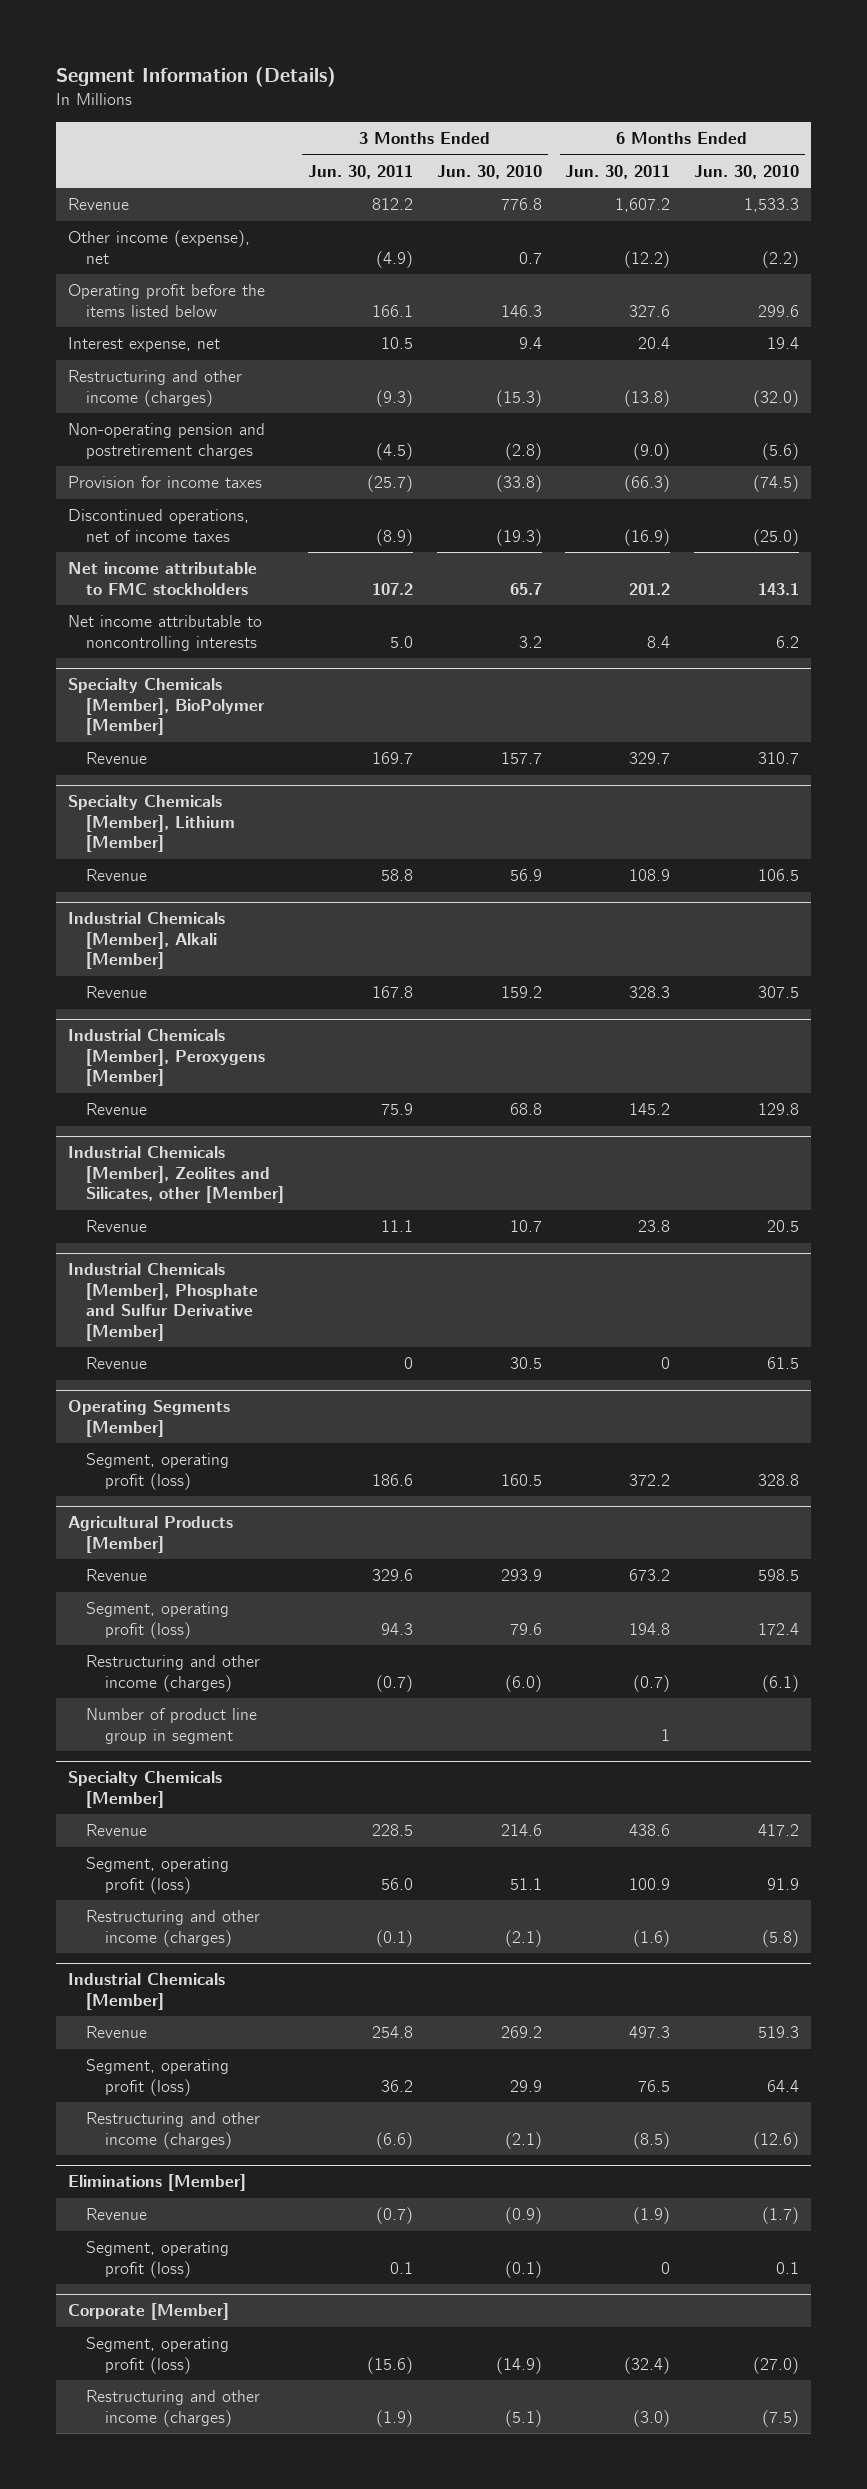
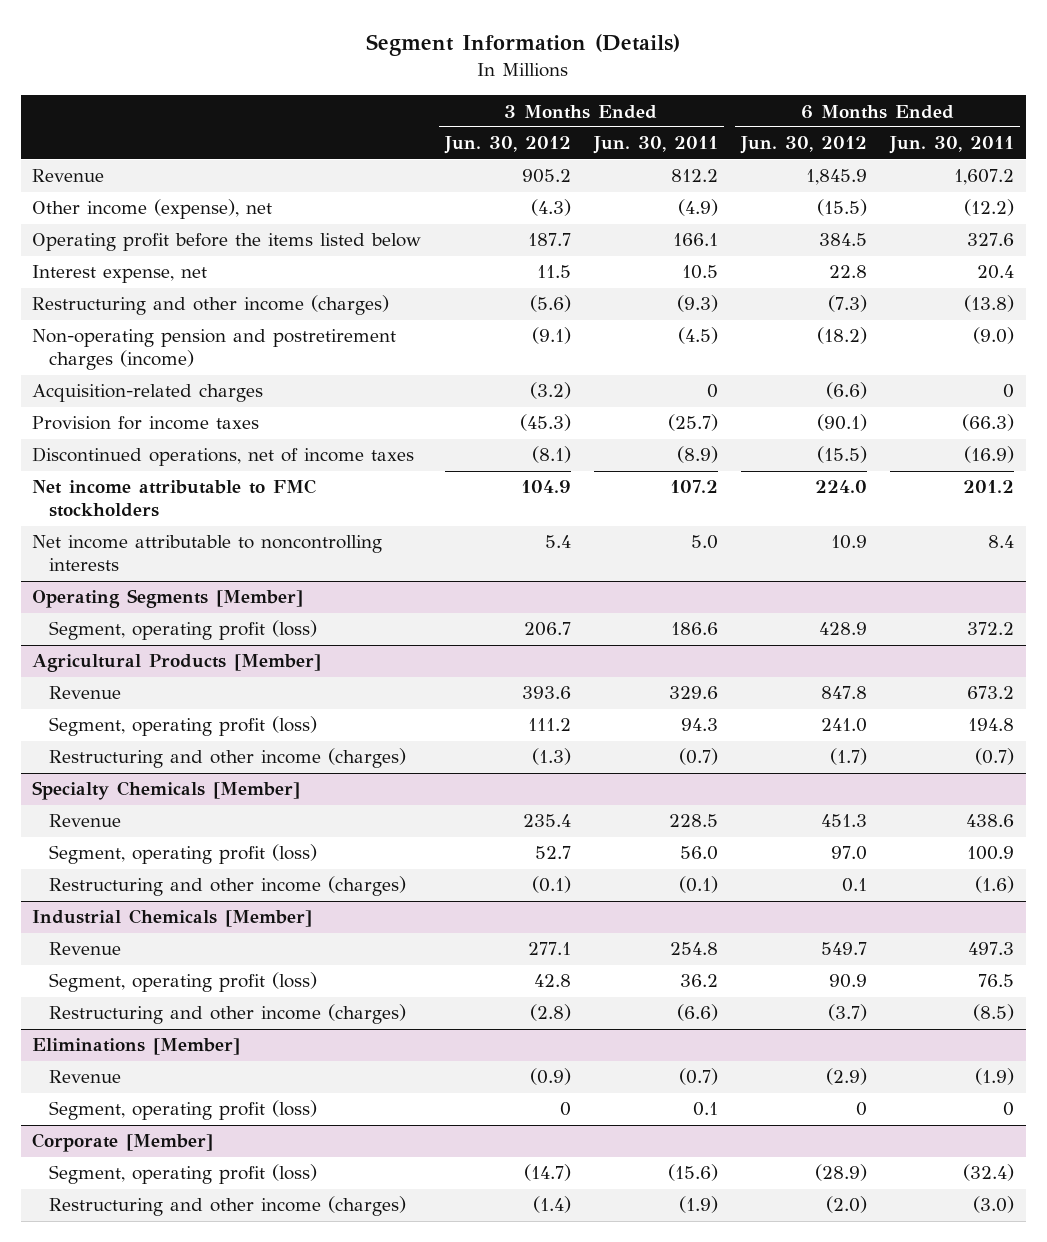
- | 3 Months Ended Jun. 30, 2011 | 3 Months Ended Jun. 30, 2010 | 6 Months Ended Jun. 30, 2011 | 6 Months Ended Jun. 30, 2010
+ | 3 Months Ended Jun. 30, 2012 | 3 Months Ended Jun. 30, 2011 | 6 Months Ended Jun. 30, 2012 | 6 Months Ended Jun. 30, 2011
- Non-operating pension and postretirement charges | (4.5) | (2.8) | (9.0) | (5.6)
+ Non-operating pension and postretirement charges (income) | (9.1) | (4.5) | (18.2) | (9.0)
+ Acquisition-related charges | (3.2) | 0 | (6.6) | 0
- Specialty Chemicals [Member], BioPolymer [Member]
- Revenue | 169.7 | 157.7 | 329.7 | 310.7
- Specialty Chemicals [Member], Lithium [Member]
- Revenue | 58.8 | 56.9 | 108.9 | 106.5
- Industrial Chemicals [Member], Alkali [Member]
- Revenue | 167.8 | 159.2 | 328.3 | 307.5
- Industrial Chemicals [Member], Peroxygens [Member]
- Revenue | 75.9 | 68.8 | 145.2 | 129.8
- Industrial Chemicals [Member], Zeolites and Silicates, other [Member]
- Revenue | 11.1 | 10.7 | 23.8 | 20.5
- Industrial Chemicals [Member], Phosphate and Sulfur Derivative [Member]
- Revenue | 0 | 30.5 | 0 | 61.5
@ Agricultural Products [Member]
- Number of product line group in segment | | | 1 |

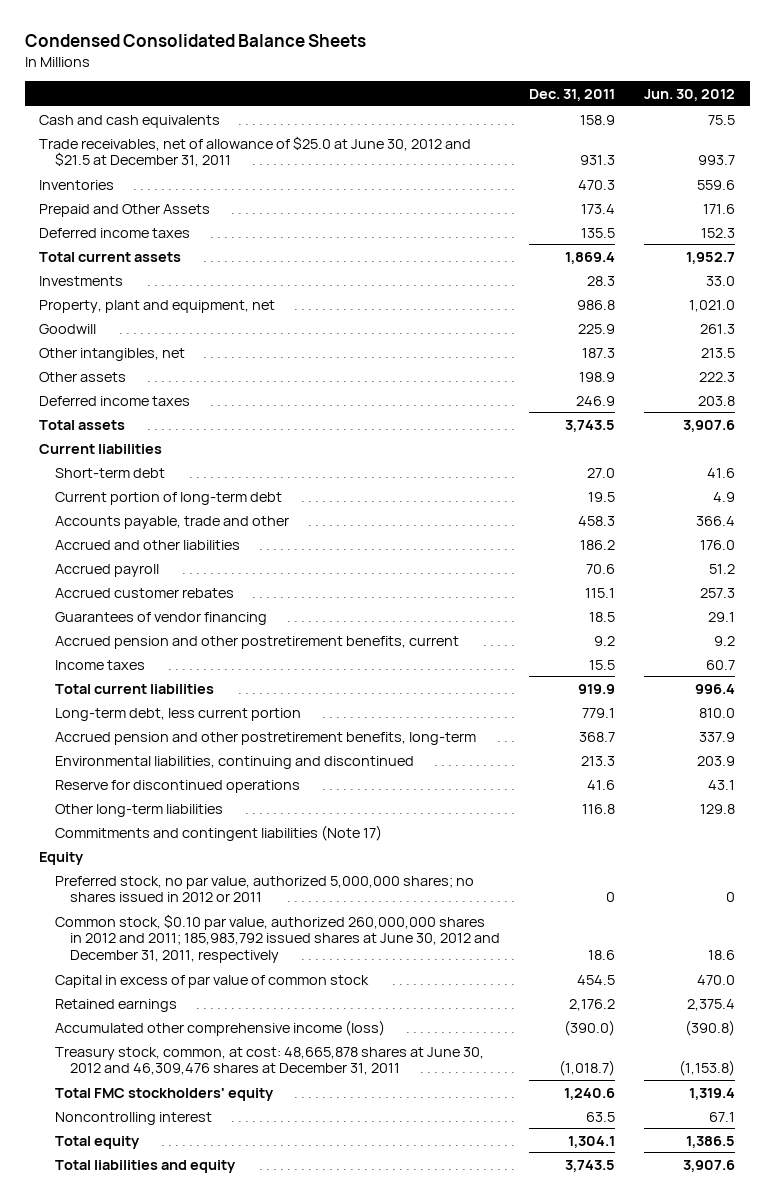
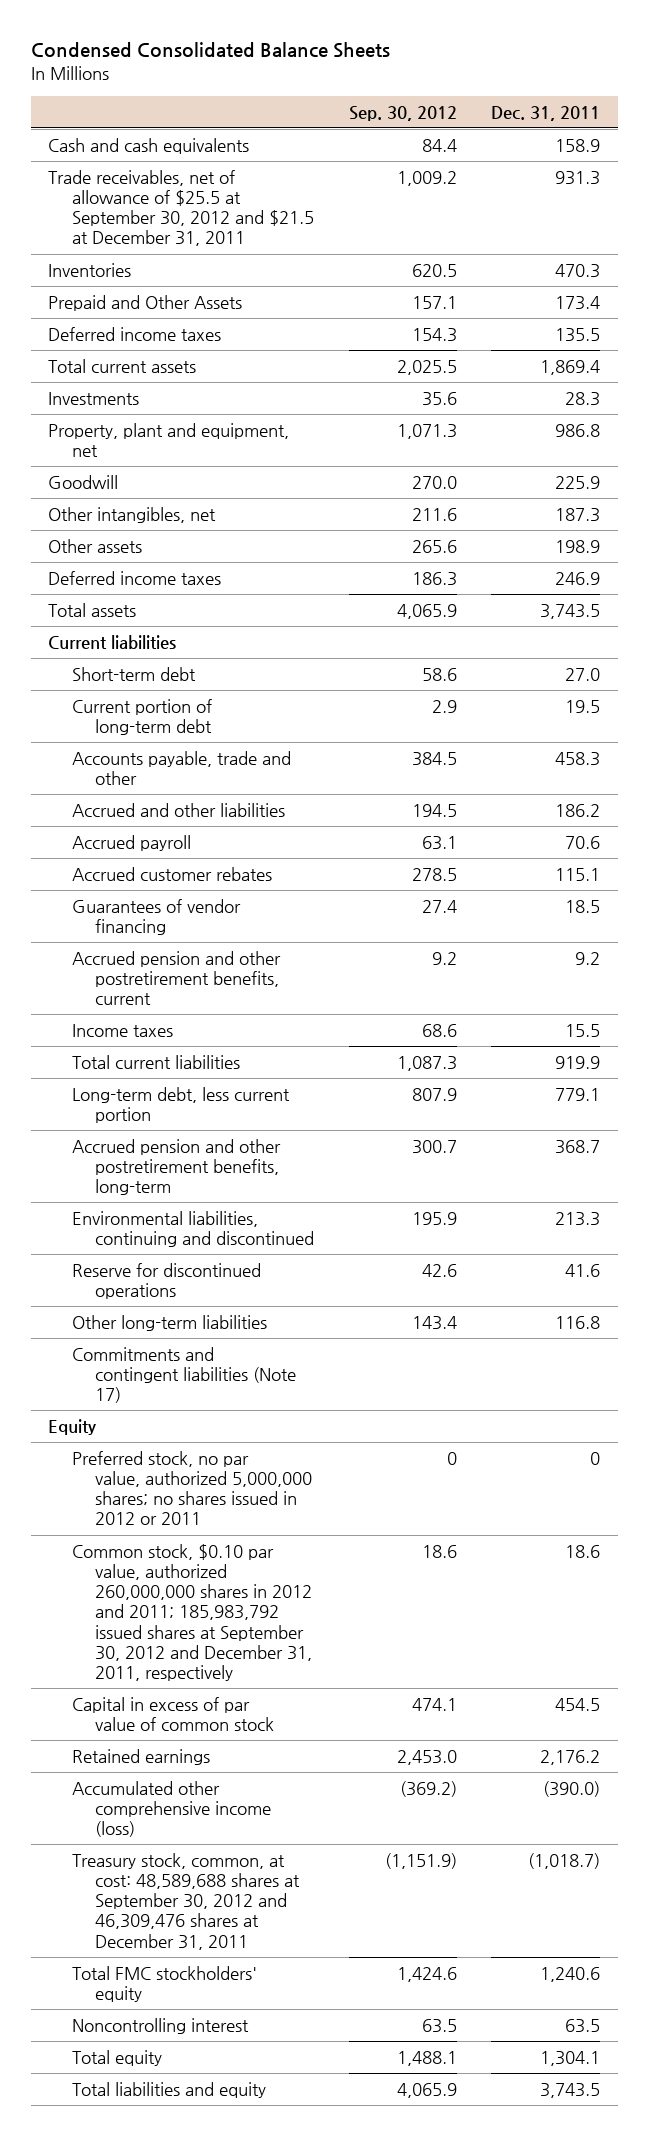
- | Dec. 31, 2011 | Jun. 30, 2012
+ | Sep. 30, 2012 | Dec. 31, 2011
- Trade receivables, net of allowance of $25.0 at June 30, 2012 and $21.5 at December 31, 2011 | 931.3 | 993.7
+ Trade receivables, net of allowance of $25.5 at September 30, 2012 and $21.5 at December 31, 2011 | 1,009.2 | 931.3
- Common stock, $0.10 par value, authorized 260,000,000 shares in 2012 and 2011; 185,983,792 issued shares at June 30, 2012 and December 31, 2011, respectively | 18.6 | 18.6
+ Common stock, $0.10 par value, authorized 260,000,000 shares in 2012 and 2011; 185,983,792 issued shares at September 30, 2012 and December 31, 2011, respectively | 18.6 | 18.6
- Treasury stock, common, at cost: 48,665,878 shares at June 30, 2012 and 46,309,476 shares at December 31, 2011 | (1,018.7) | (1,153.8)
+ Treasury stock, common, at cost: 48,589,688 shares at September 30, 2012 and 46,309,476 shares at December 31, 2011 | (1,151.9) | (1,018.7)

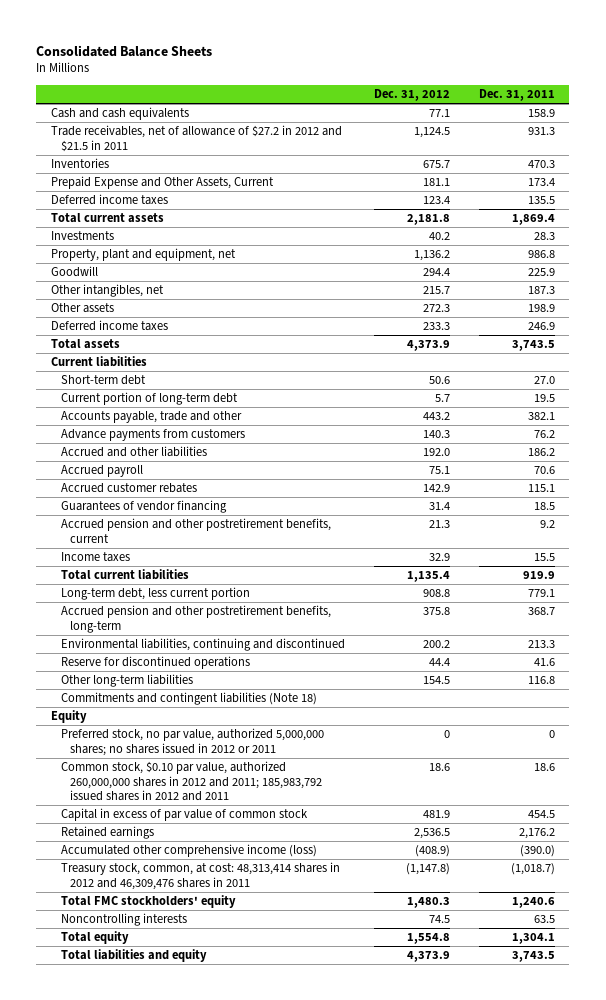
- Condensed Consolidated Balance Sheets
+ Consolidated Balance Sheets
- | Sep. 30, 2012 | Dec. 31, 2011
+ | Dec. 31, 2012 | Dec. 31, 2011
- Trade receivables, net of allowance of $25.5 at September 30, 2012 and $21.5 at December 31, 2011 | 1,009.2 | 931.3
+ Trade receivables, net of allowance of $27.2 in 2012 and $21.5 in 2011 | 1,124.5 | 931.3
- Prepaid and Other Assets | 157.1 | 173.4
+ Prepaid Expense and Other Assets, Current | 181.1 | 173.4
- Accounts payable, trade and other | 384.5 | 458.3
+ Accounts payable, trade and other | 443.2 | 382.1
+ Advance payments from customers | 140.3 | 76.2
- Commitments and contingent liabilities (Note 17)
+ Commitments and contingent liabilities (Note 18)
- Common stock, $0.10 par value, authorized 260,000,000 shares in 2012 and 2011; 185,983,792 issued shares at September 30, 2012 and December 31, 2011, respectively | 18.6 | 18.6
+ Common stock, $0.10 par value, authorized 260,000,000 shares in 2012 and 2011; 185,983,792 issued shares in 2012 and 2011 | 18.6 | 18.6
- Treasury stock, common, at cost: 48,589,688 shares at September 30, 2012 and 46,309,476 shares at December 31, 2011 | (1,151.9) | (1,018.7)
+ Treasury stock, common, at cost: 48,313,414 shares in 2012 and 46,309,476 shares in 2011 | (1,147.8) | (1,018.7)
- Noncontrolling interest | 63.5 | 63.5
+ Noncontrolling interests | 74.5 | 63.5

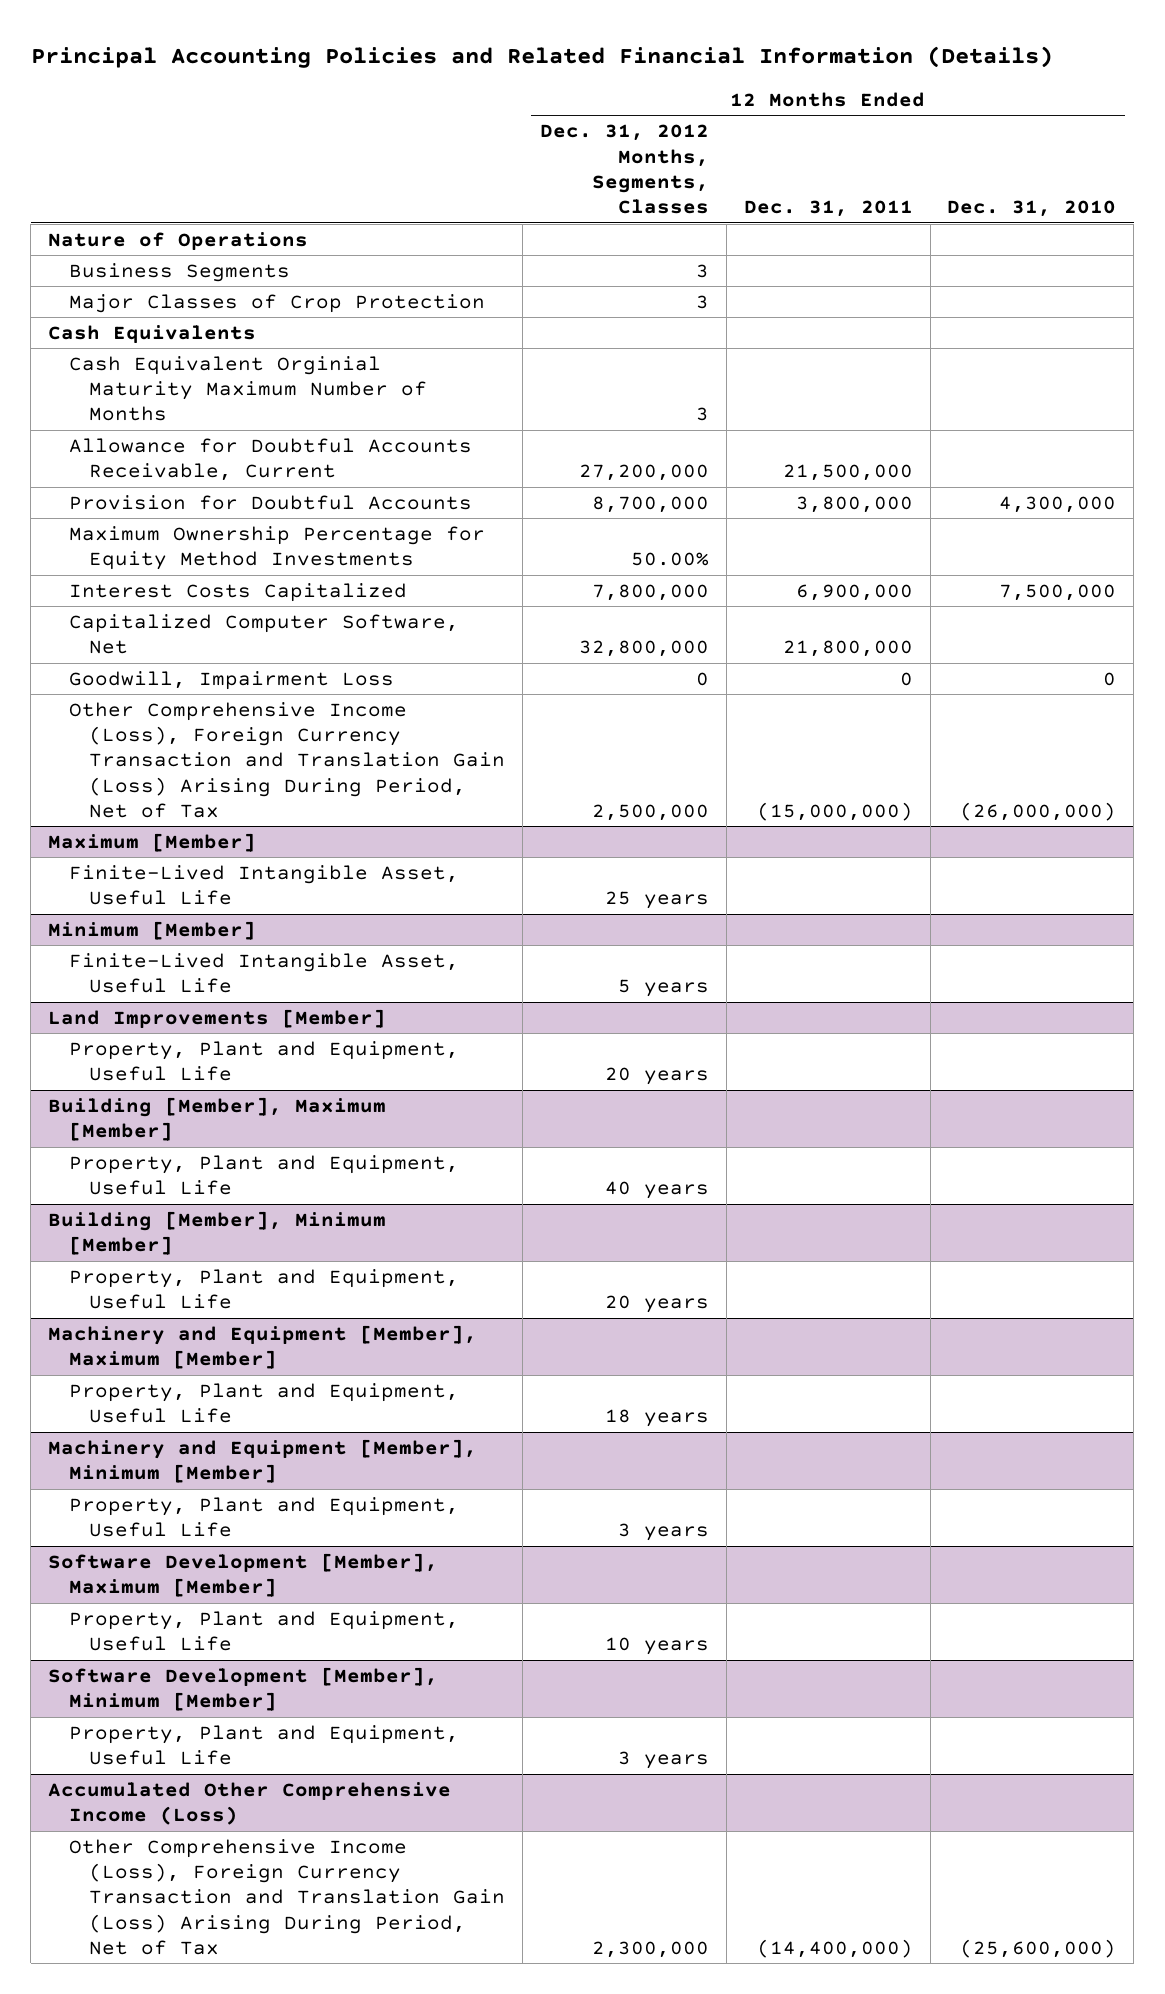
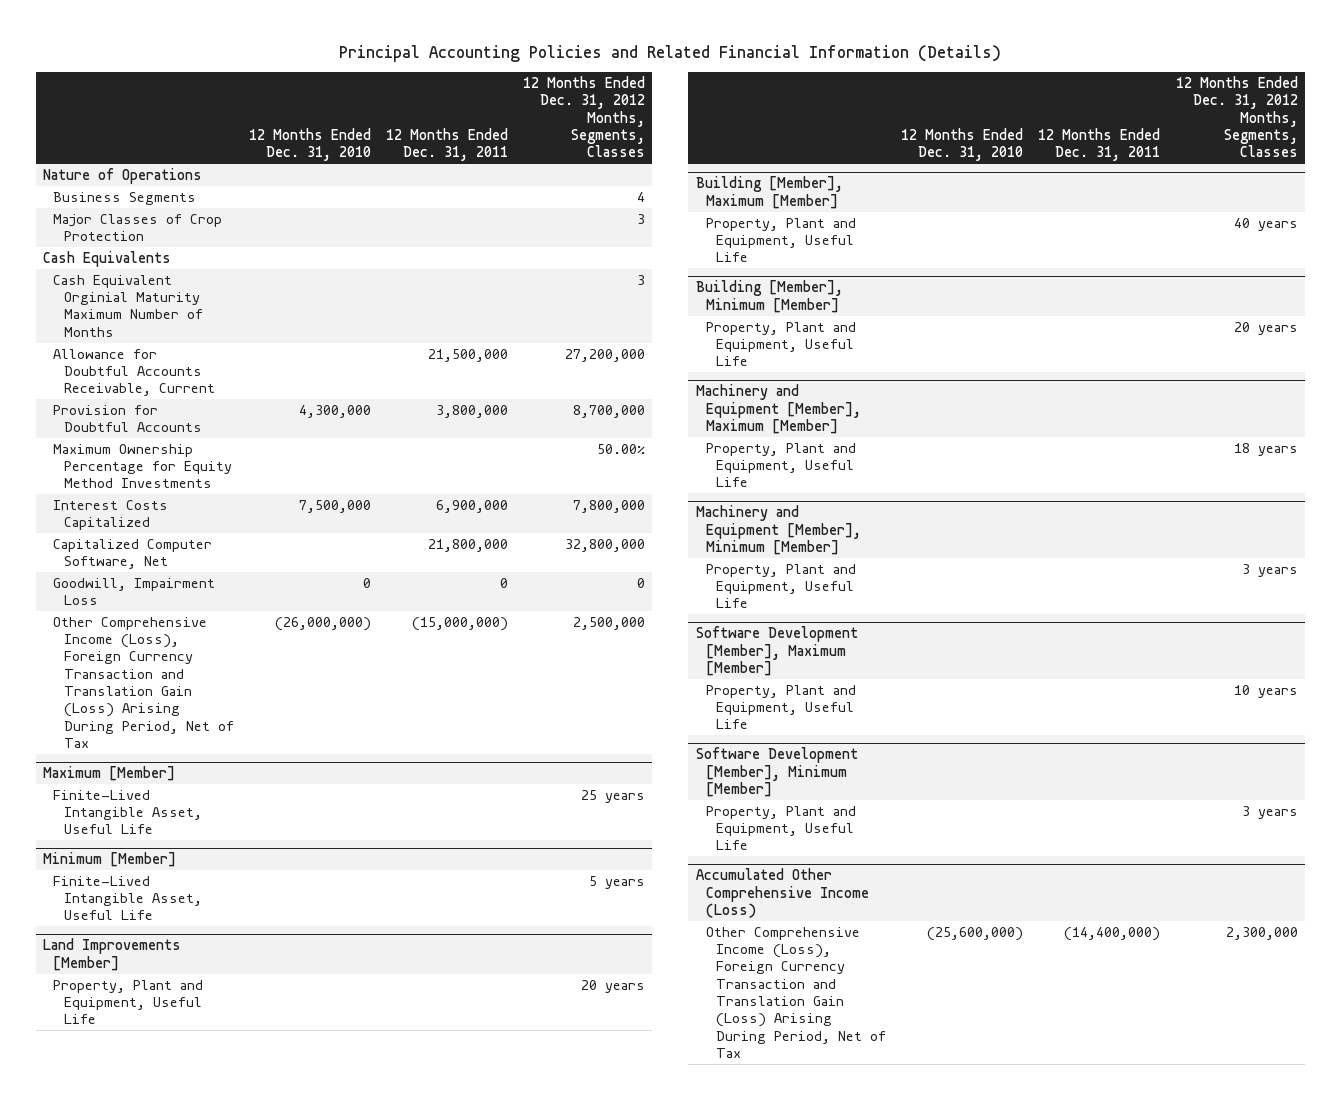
- | 12 Months Ended Dec. 31, 2012 Months, Segments, Classes | 12 Months Ended Dec. 31, 2011 | 12 Months Ended Dec. 31, 2010
+ | 12 Months Ended Dec. 31, 2010 | 12 Months Ended Dec. 31, 2011 | 12 Months Ended Dec. 31, 2012 Months, Segments, Classes
- Business Segments | 3 | |
+ Business Segments | | | 4

